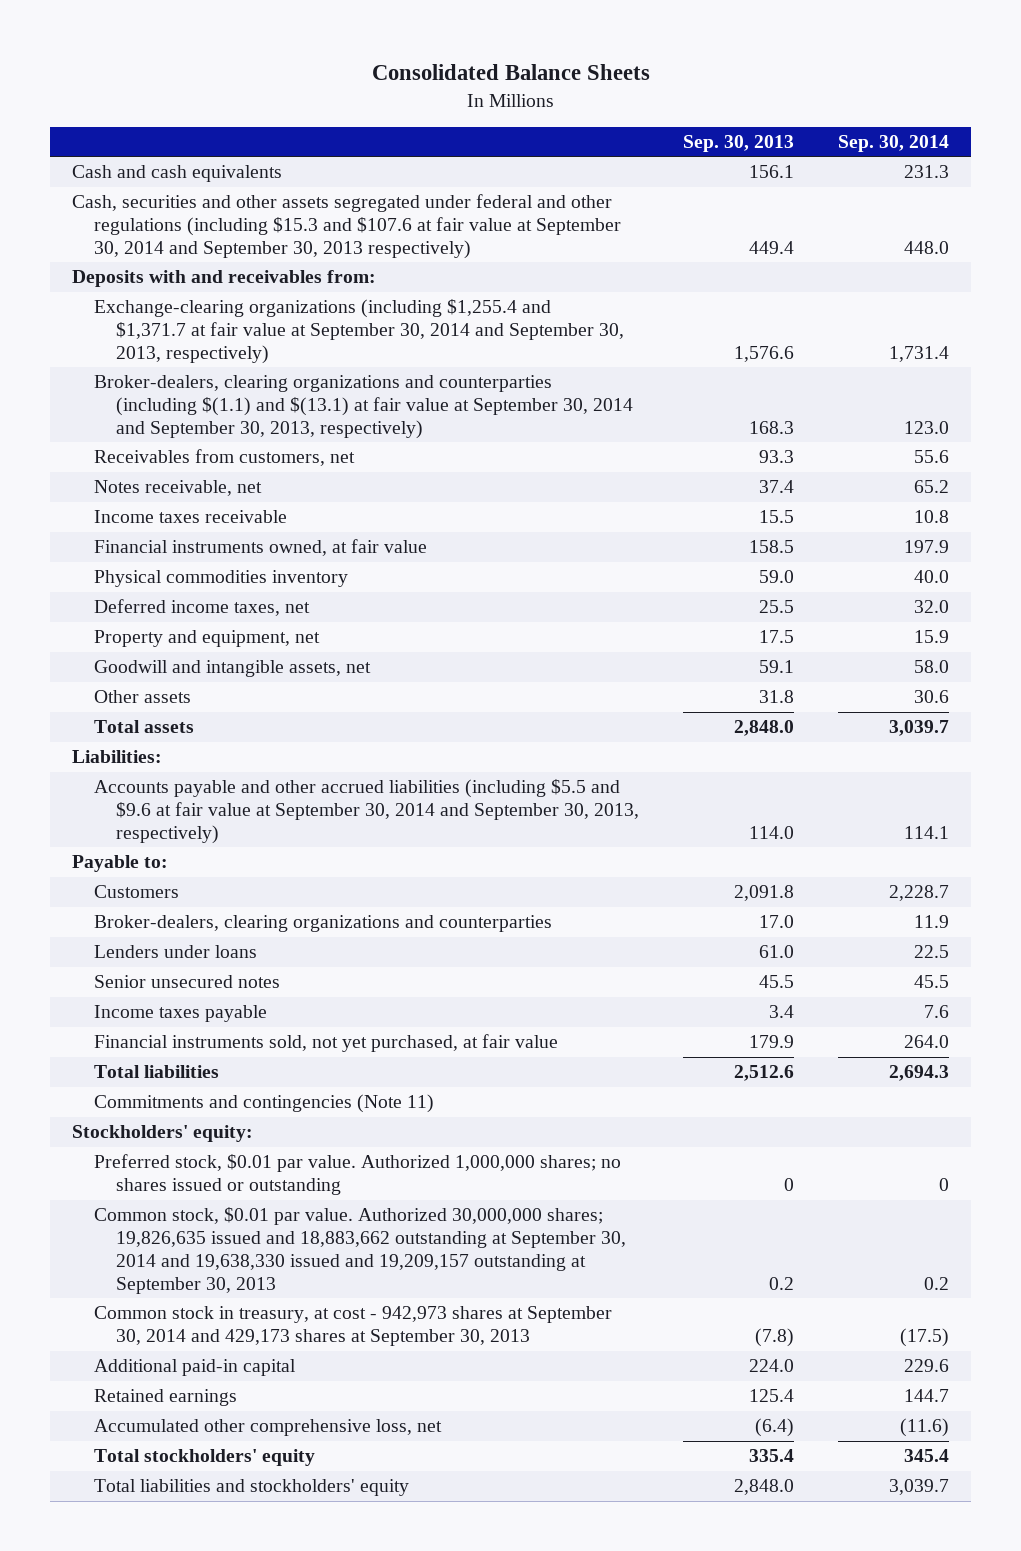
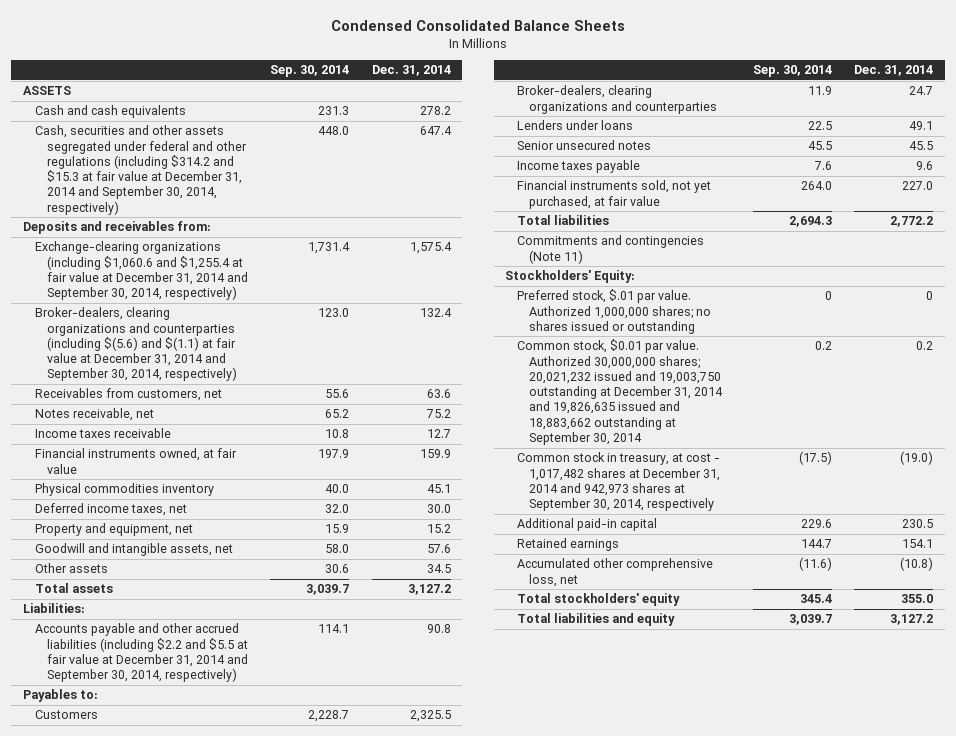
- Consolidated Balance Sheets
+ Condensed Consolidated Balance Sheets
- | Sep. 30, 2013 | Sep. 30, 2014
+ | Sep. 30, 2014 | Dec. 31, 2014
+ ASSETS
- Cash, securities and other assets segregated under federal and other regulations (including $15.3 and $107.6 at fair value at September 30, 2014 and September 30, 2013 respectively) | 449.4 | 448.0
- Deposits with and receivables from:
- Exchange-clearing organizations (including $1,255.4 and $1,371.7 at fair value at September 30, 2014 and September 30, 2013, respectively) | 1,576.6 | 1,731.4
- Broker-dealers, clearing organizations and counterparties (including $(1.1) and $(13.1) at fair value at September 30, 2014 and September 30, 2013, respectively) | 168.3 | 123.0
+ Cash, securities and other assets segregated under federal and other regulations (including $314.2 and $15.3 at fair value at December 31, 2014 and September 30, 2014, respectively) | 448.0 | 647.4
+ Deposits and receivables from:
+ Exchange-clearing organizations (including $1,060.6 and $1,255.4 at fair value at December 31, 2014 and September 30, 2014, respectively) | 1,731.4 | 1,575.4
+ Broker-dealers, clearing organizations and counterparties (including $(5.6) and $(1.1) at fair value at December 31, 2014 and September 30, 2014, respectively) | 123.0 | 132.4
- Accounts payable and other accrued liabilities (including $5.5 and $9.6 at fair value at September 30, 2014 and September 30, 2013, respectively) | 114.0 | 114.1
- Payable to:
+ Accounts payable and other accrued liabilities (including $2.2 and $5.5 at fair value at December 31, 2014 and September 30, 2014, respectively) | 114.1 | 90.8
+ Payables to:
- Stockholders' equity:
- Preferred stock, $0.01 par value. Authorized 1,000,000 shares; no shares issued or outstanding | 0 | 0
- Common stock, $0.01 par value. Authorized 30,000,000 shares; 19,826,635 issued and 18,883,662 outstanding at September 30, 2014 and 19,638,330 issued and 19,209,157 outstanding at September 30, 2013 | 0.2 | 0.2
- Common stock in treasury, at cost - 942,973 shares at September 30, 2014 and 429,173 shares at September 30, 2013 | (7.8) | (17.5)
+ Stockholders' Equity:
+ Preferred stock, $.01 par value. Authorized 1,000,000 shares; no shares issued or outstanding | 0 | 0
+ Common stock, $0.01 par value. Authorized 30,000,000 shares; 20,021,232 issued and 19,003,750 outstanding at December 31, 2014 and 19,826,635 issued and 18,883,662 outstanding at September 30, 2014 | 0.2 | 0.2
+ Common stock in treasury, at cost - 1,017,482 shares at December 31, 2014 and 942,973 shares at September 30, 2014, respectively | (17.5) | (19.0)
- Total liabilities and stockholders' equity | 2,848.0 | 3,039.7
+ Total liabilities and equity | 3,039.7 | 3,127.2

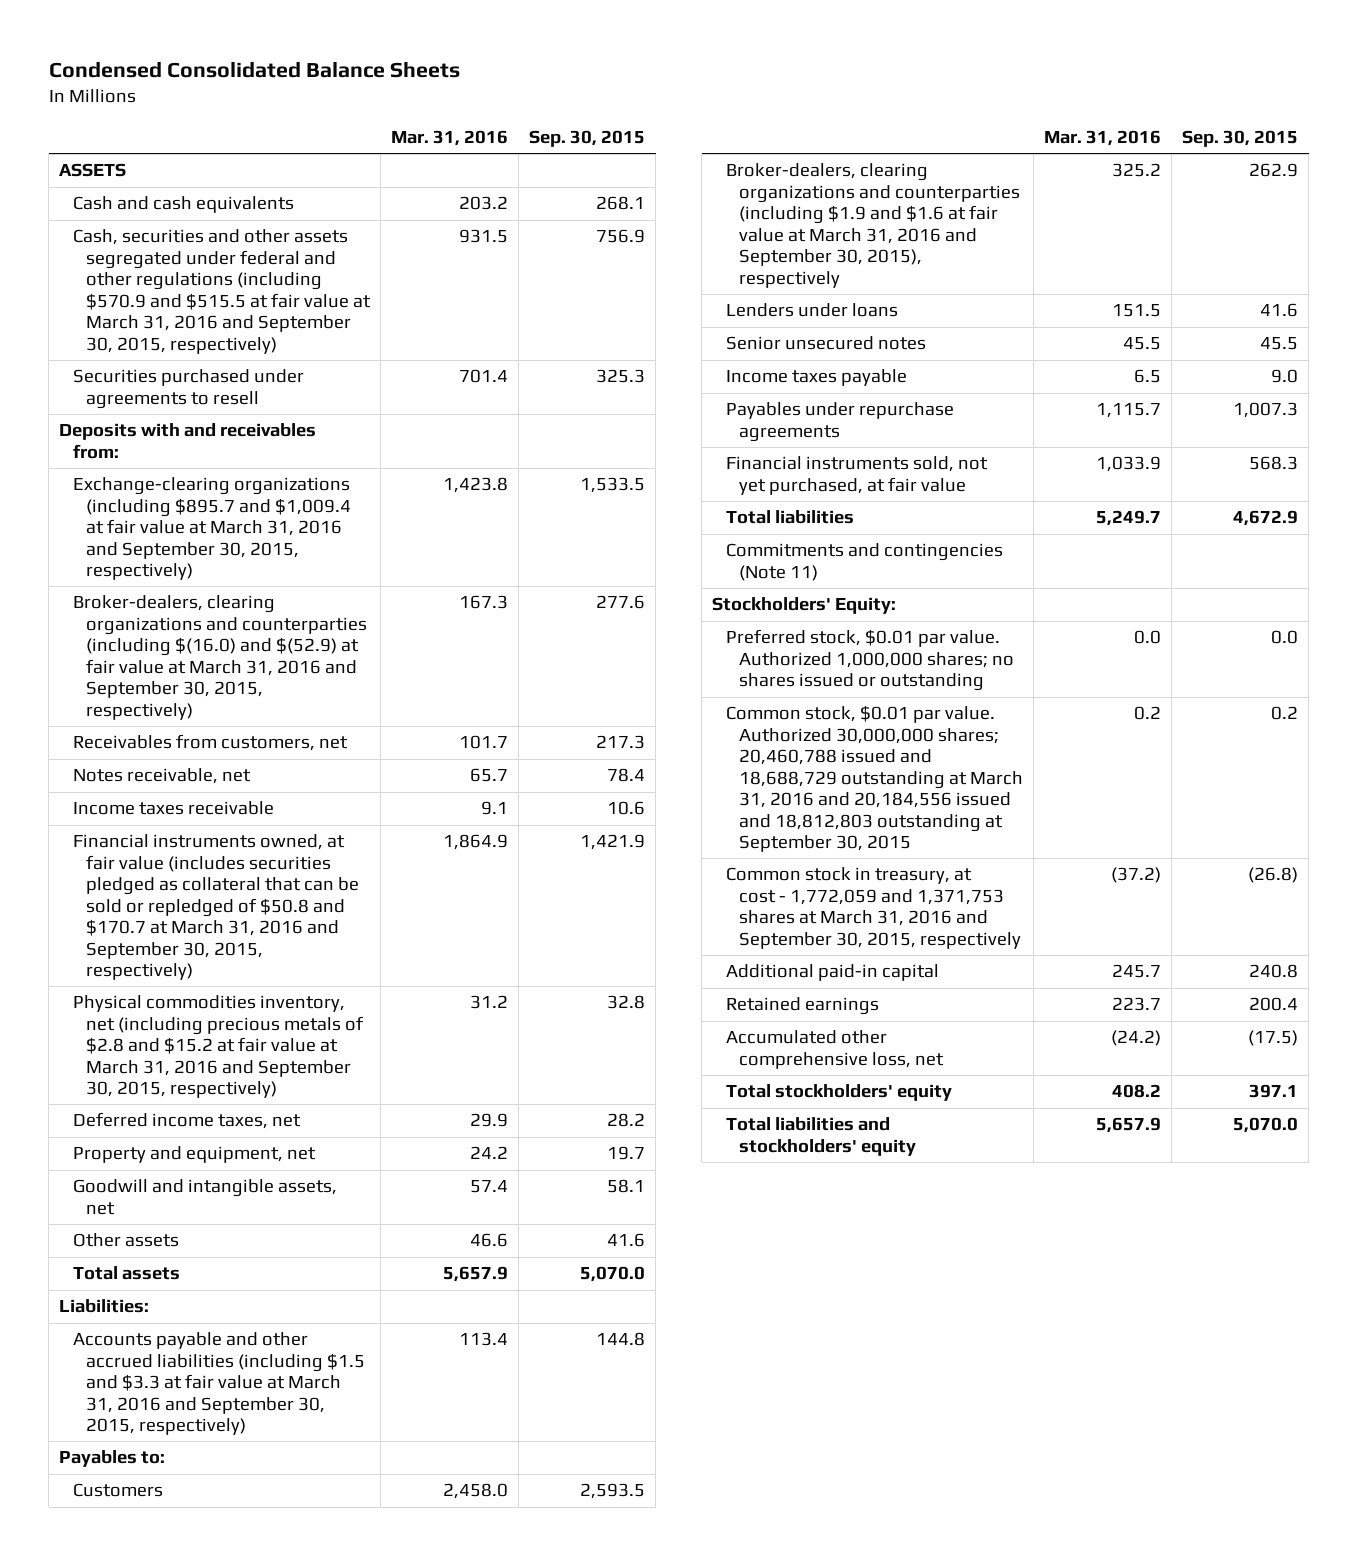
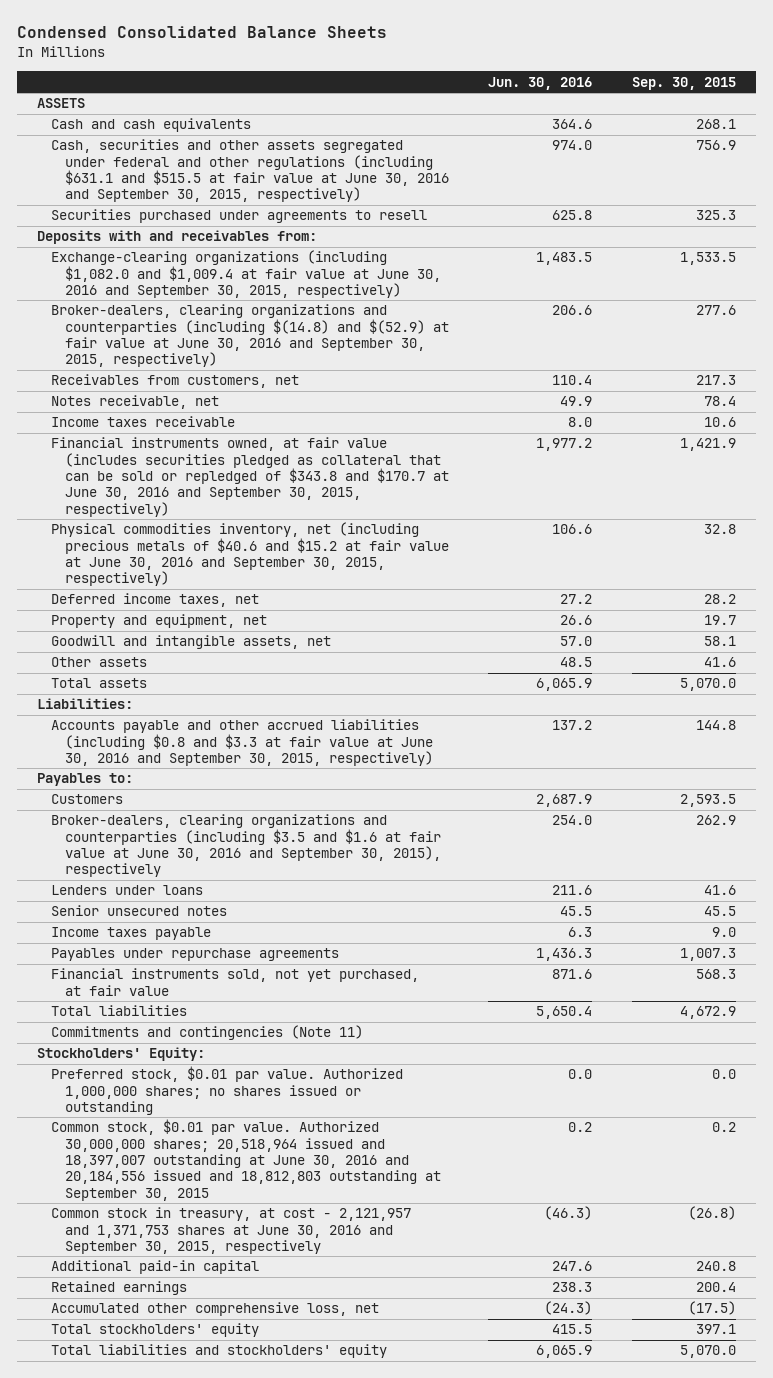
- | Mar. 31, 2016 | Sep. 30, 2015
+ | Jun. 30, 2016 | Sep. 30, 2015
- Cash, securities and other assets segregated under federal and other regulations (including $570.9 and $515.5 at fair value at March 31, 2016 and September 30, 2015, respectively) | 931.5 | 756.9
+ Cash, securities and other assets segregated under federal and other regulations (including $631.1 and $515.5 at fair value at June 30, 2016 and September 30, 2015, respectively) | 974.0 | 756.9
- Exchange-clearing organizations (including $895.7 and $1,009.4 at fair value at March 31, 2016 and September 30, 2015, respectively) | 1,423.8 | 1,533.5
- Broker-dealers, clearing organizations and counterparties (including $(16.0) and $(52.9) at fair value at March 31, 2016 and September 30, 2015, respectively) | 167.3 | 277.6
+ Exchange-clearing organizations (including $1,082.0 and $1,009.4 at fair value at June 30, 2016 and September 30, 2015, respectively) | 1,483.5 | 1,533.5
+ Broker-dealers, clearing organizations and counterparties (including $(14.8) and $(52.9) at fair value at June 30, 2016 and September 30, 2015, respectively) | 206.6 | 277.6
- Financial instruments owned, at fair value (includes securities pledged as collateral that can be sold or repledged of $50.8 and $170.7 at March 31, 2016 and September 30, 2015, respectively) | 1,864.9 | 1,421.9
- Physical commodities inventory, net (including precious metals of $2.8 and $15.2 at fair value at March 31, 2016 and September 30, 2015, respectively) | 31.2 | 32.8
+ Financial instruments owned, at fair value (includes securities pledged as collateral that can be sold or repledged of $343.8 and $170.7 at June 30, 2016 and September 30, 2015, respectively) | 1,977.2 | 1,421.9
+ Physical commodities inventory, net (including precious metals of $40.6 and $15.2 at fair value at June 30, 2016 and September 30, 2015, respectively) | 106.6 | 32.8
- Accounts payable and other accrued liabilities (including $1.5 and $3.3 at fair value at March 31, 2016 and September 30, 2015, respectively) | 113.4 | 144.8
+ Accounts payable and other accrued liabilities (including $0.8 and $3.3 at fair value at June 30, 2016 and September 30, 2015, respectively) | 137.2 | 144.8
- Broker-dealers, clearing organizations and counterparties (including $1.9 and $1.6 at fair value at March 31, 2016 and September 30, 2015), respectively | 325.2 | 262.9
+ Broker-dealers, clearing organizations and counterparties (including $3.5 and $1.6 at fair value at June 30, 2016 and September 30, 2015), respectively | 254.0 | 262.9
- Common stock, $0.01 par value. Authorized 30,000,000 shares; 20,460,788 issued and 18,688,729 outstanding at March 31, 2016 and 20,184,556 issued and 18,812,803 outstanding at September 30, 2015 | 0.2 | 0.2
- Common stock in treasury, at cost - 1,772,059 and 1,371,753 shares at March 31, 2016 and September 30, 2015, respectively | (37.2) | (26.8)
+ Common stock, $0.01 par value. Authorized 30,000,000 shares; 20,518,964 issued and 18,397,007 outstanding at June 30, 2016 and 20,184,556 issued and 18,812,803 outstanding at September 30, 2015 | 0.2 | 0.2
+ Common stock in treasury, at cost - 2,121,957 and 1,371,753 shares at June 30, 2016 and September 30, 2015, respectively | (46.3) | (26.8)

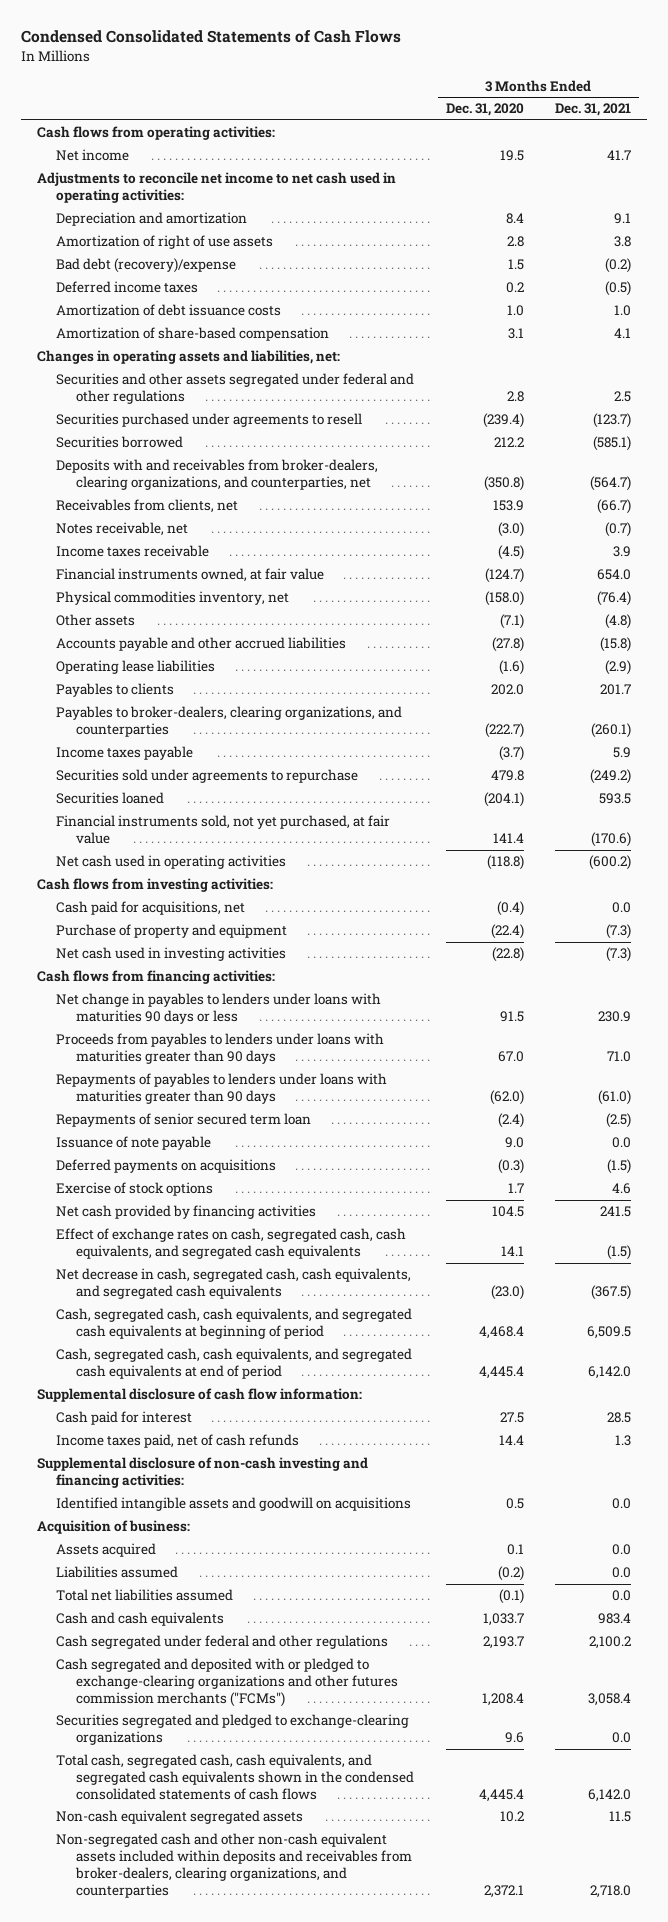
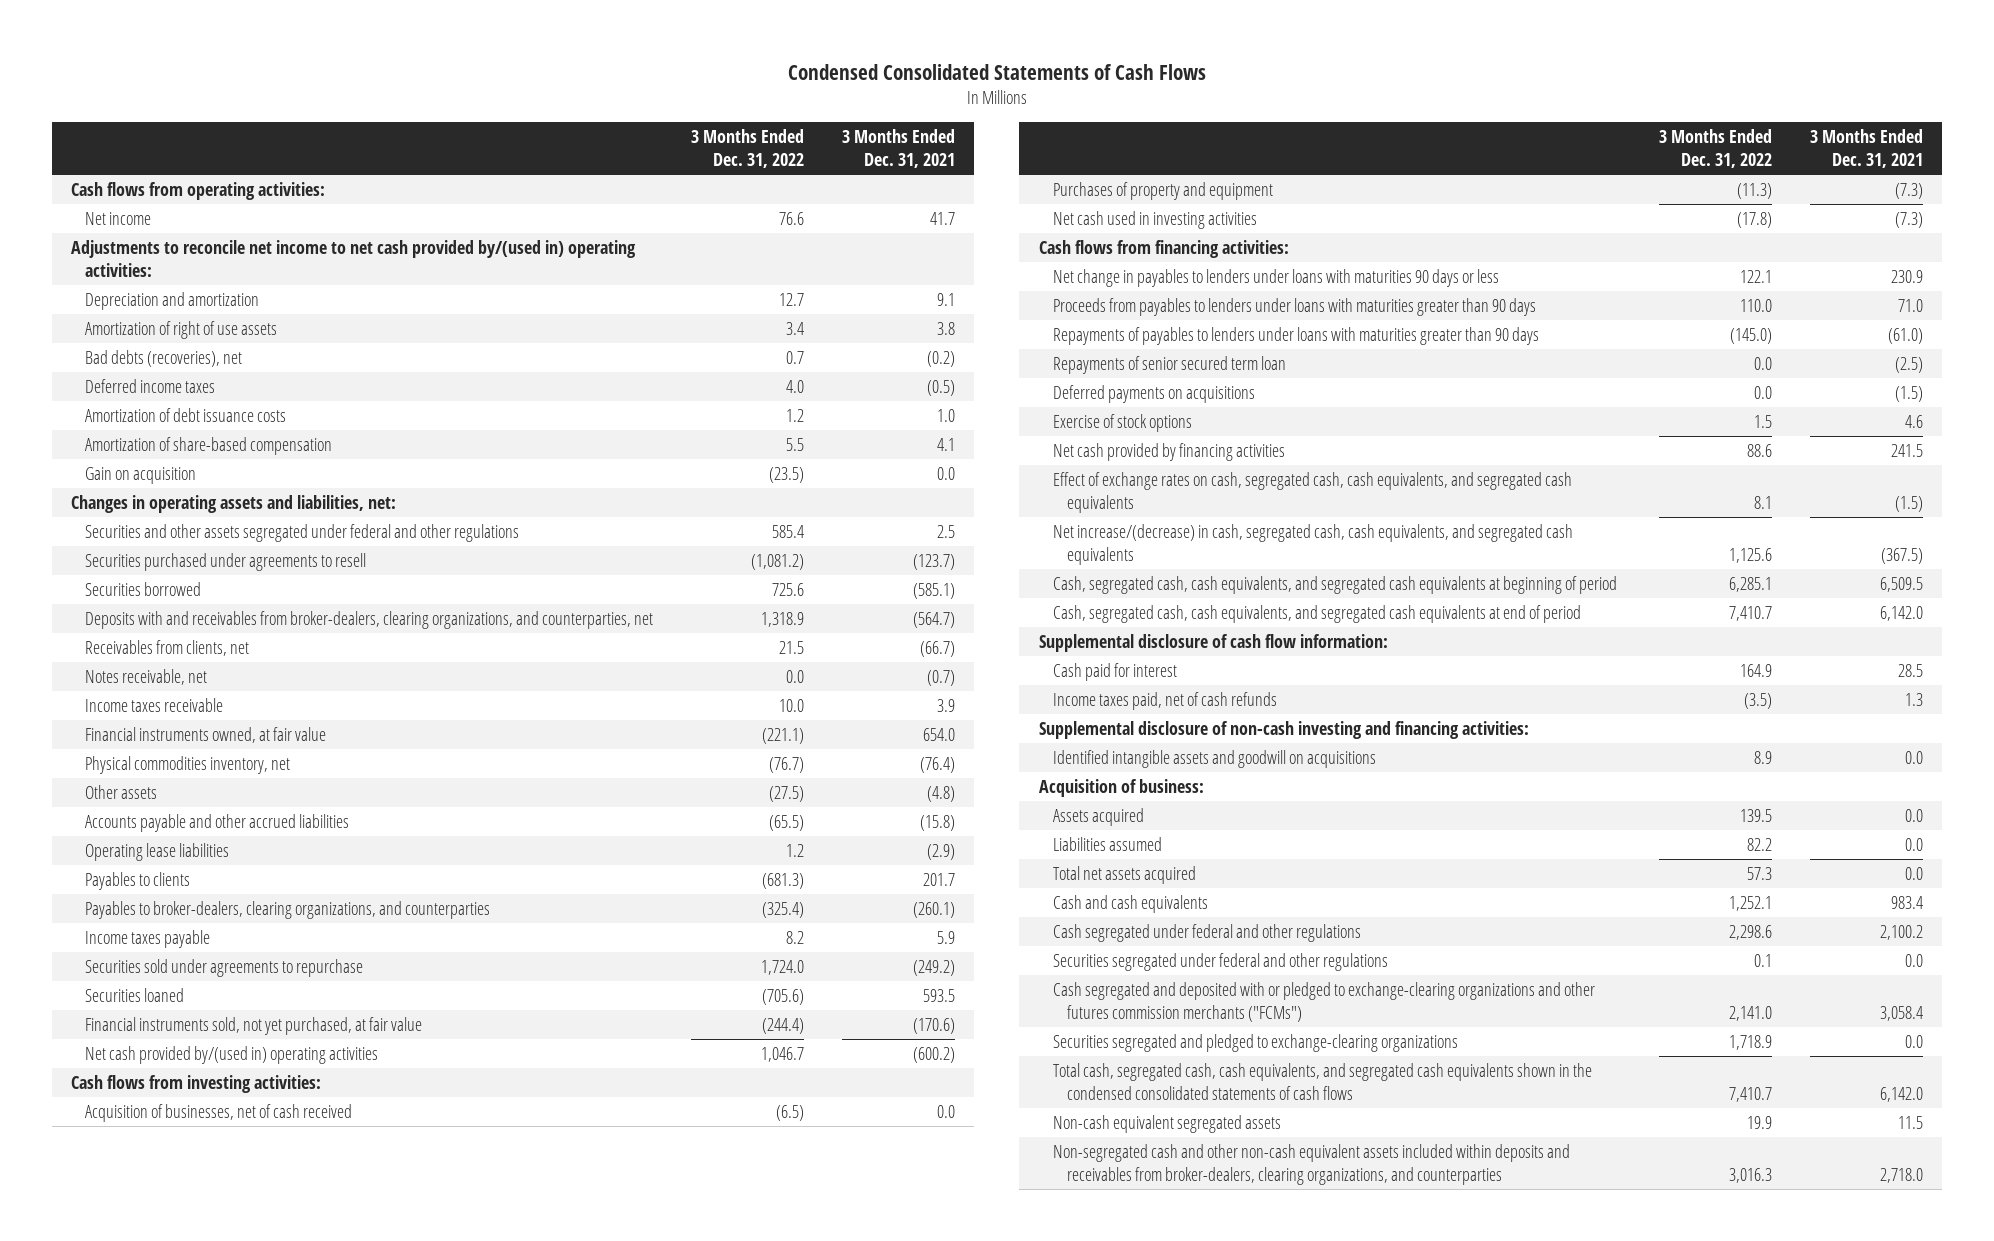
- | 3 Months Ended Dec. 31, 2020 | 3 Months Ended Dec. 31, 2021
+ | 3 Months Ended Dec. 31, 2022 | 3 Months Ended Dec. 31, 2021
- Adjustments to reconcile net income to net cash used in operating activities:
+ Adjustments to reconcile net income to net cash provided by/(used in) operating activities:
- Bad debt (recovery)/expense | 1.5 | (0.2)
+ Bad debts (recoveries), net | 0.7 | (0.2)
+ Gain on acquisition | (23.5) | 0.0
- Net cash used in operating activities | (118.8) | (600.2)
+ Net cash provided by/(used in) operating activities | 1,046.7 | (600.2)
- Cash paid for acquisitions, net | (0.4) | 0.0
- Purchase of property and equipment | (22.4) | (7.3)
+ Acquisition of businesses, net of cash received | (6.5) | 0.0
+ Purchases of property and equipment | (11.3) | (7.3)
- Issuance of note payable | 9.0 | 0.0
- Net decrease in cash, segregated cash, cash equivalents, and segregated cash equivalents | (23.0) | (367.5)
+ Net increase/(decrease) in cash, segregated cash, cash equivalents, and segregated cash equivalents | 1,125.6 | (367.5)
- Total net liabilities assumed | (0.1) | 0.0
+ Total net assets acquired | 57.3 | 0.0
+ Securities segregated under federal and other regulations | 0.1 | 0.0

